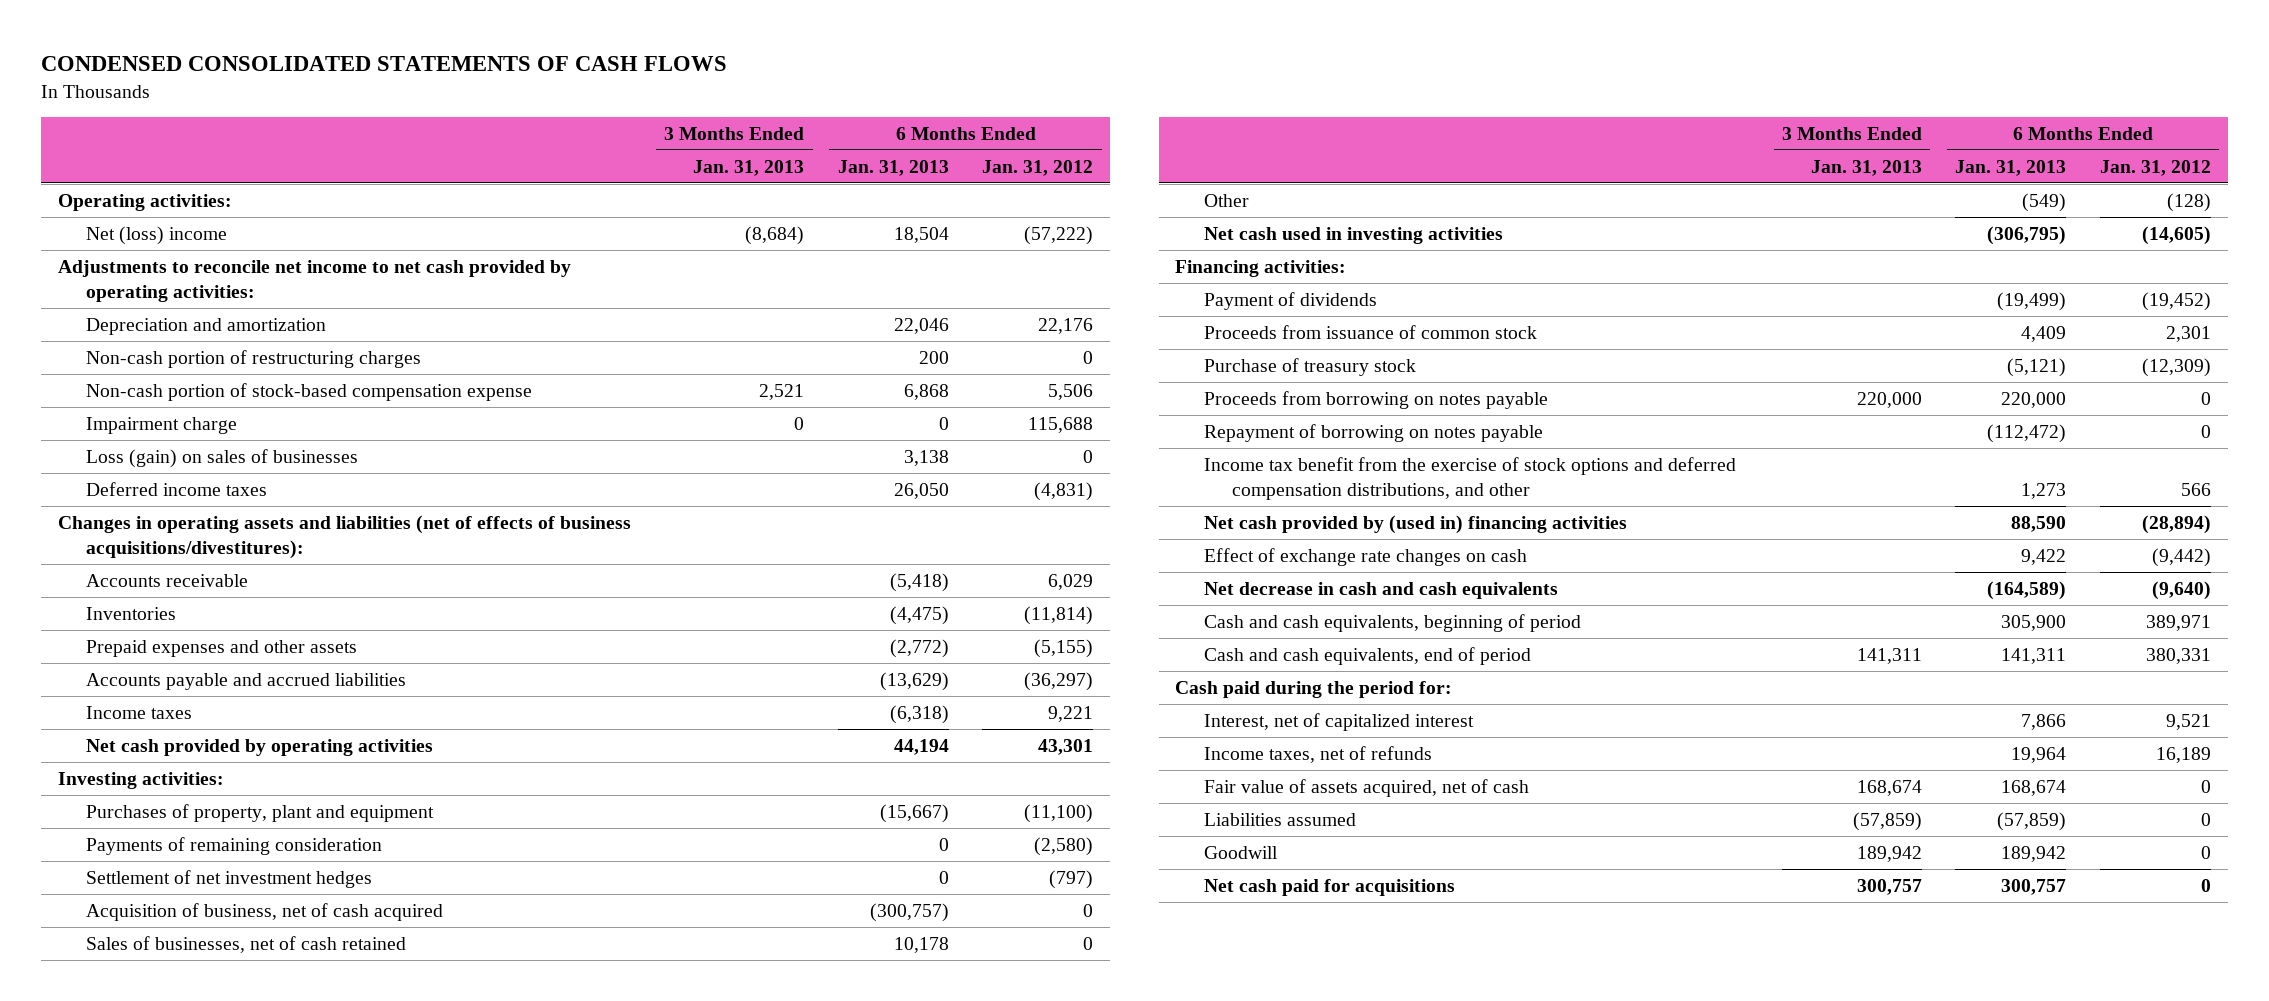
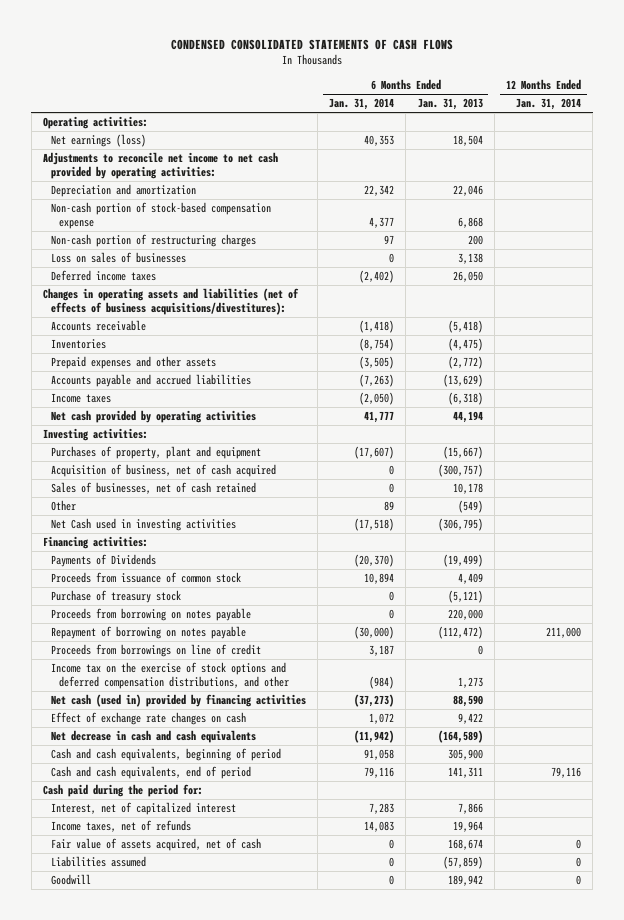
- | 3 Months Ended Jan. 31, 2013 | 6 Months Ended Jan. 31, 2013 | 6 Months Ended Jan. 31, 2012
+ | 6 Months Ended Jan. 31, 2014 | 6 Months Ended Jan. 31, 2013 | 12 Months Ended Jan. 31, 2014
- Net (loss) income | (8,684) | 18,504 | (57,222)
+ Net earnings (loss) | 40,353 | 18,504 |
- Impairment charge | 0 | 0 | 115,688
- Loss (gain) on sales of businesses | | 3,138 | 0
moved down: Non-cash portion of restructuring charges | 97 | 200 |
+ Loss on sales of businesses | 0 | 3,138 |
- Payments of remaining consideration | | 0 | (2,580)
- Settlement of net investment hedges | | 0 | (797)
- Net cash used in investing activities | | (306,795) | (14,605)
+ Net Cash used in investing activities | (17,518) | (306,795) |
- Payment of dividends | | (19,499) | (19,452)
+ Payments of Dividends | (20,370) | (19,499) |
- Income tax benefit from the exercise of stock options and deferred compensation distributions, and other | | 1,273 | 566
- Net cash provided by (used in) financing activities | | 88,590 | (28,894)
+ Proceeds from borrowings on line of credit | 3,187 | 0 |
+ Income tax on the exercise of stock options and deferred compensation distributions, and other | (984) | 1,273 |
+ Net cash (used in) provided by financing activities | (37,273) | 88,590 |
- Net cash paid for acquisitions | 300,757 | 300,757 | 0

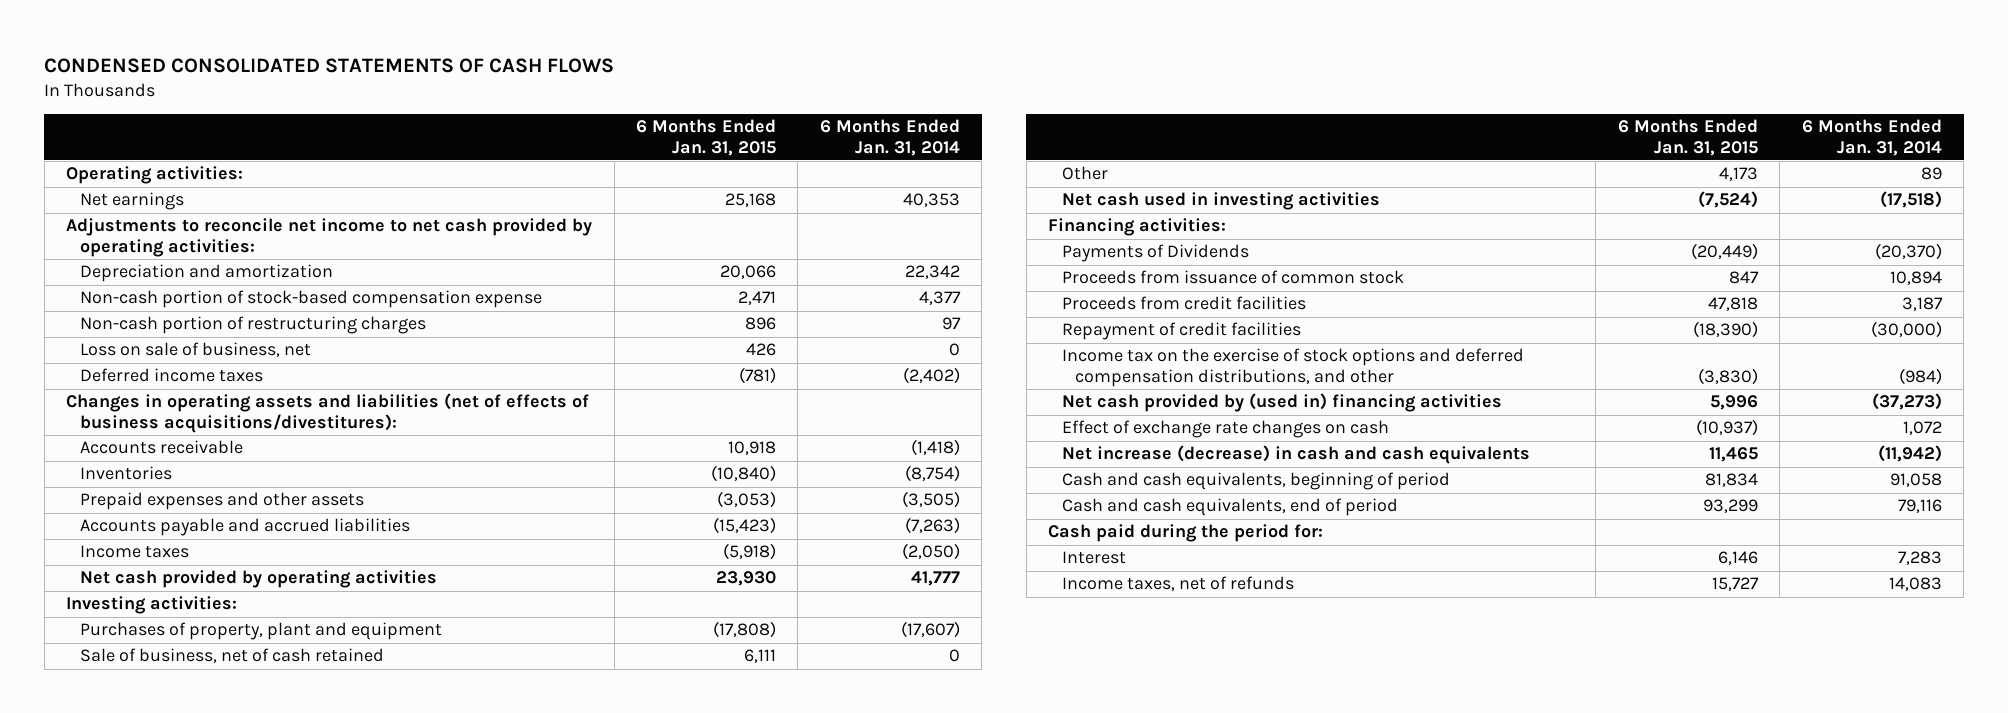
- | 6 Months Ended Jan. 31, 2014 | 6 Months Ended Jan. 31, 2013 | 12 Months Ended Jan. 31, 2014
+ | 6 Months Ended Jan. 31, 2015 | 6 Months Ended Jan. 31, 2014
- Net earnings (loss) | 40,353 | 18,504 |
+ Net earnings | 25,168 | 40,353
- Loss on sales of businesses | 0 | 3,138 |
+ Loss on sale of business, net | 426 | 0
- Acquisition of business, net of cash acquired | 0 | (300,757) |
- Sales of businesses, net of cash retained | 0 | 10,178 |
+ Sale of business, net of cash retained | 6,111 | 0
- Net Cash used in investing activities | (17,518) | (306,795) |
+ Net cash used in investing activities | (7,524) | (17,518)
- Purchase of treasury stock | 0 | (5,121) |
- Proceeds from borrowing on notes payable | 0 | 220,000 |
- Repayment of borrowing on notes payable | (30,000) | (112,472) | 211,000
- Proceeds from borrowings on line of credit | 3,187 | 0 |
+ Proceeds from credit facilities | 47,818 | 3,187
+ Repayment of credit facilities | (18,390) | (30,000)
- Net cash (used in) provided by financing activities | (37,273) | 88,590 |
+ Net cash provided by (used in) financing activities | 5,996 | (37,273)
- Net decrease in cash and cash equivalents | (11,942) | (164,589) |
+ Net increase (decrease) in cash and cash equivalents | 11,465 | (11,942)
- Interest, net of capitalized interest | 7,283 | 7,866 |
+ Interest | 6,146 | 7,283
- Fair value of assets acquired, net of cash | 0 | 168,674 | 0
- Liabilities assumed | 0 | (57,859) | 0
- Goodwill | 0 | 189,942 | 0

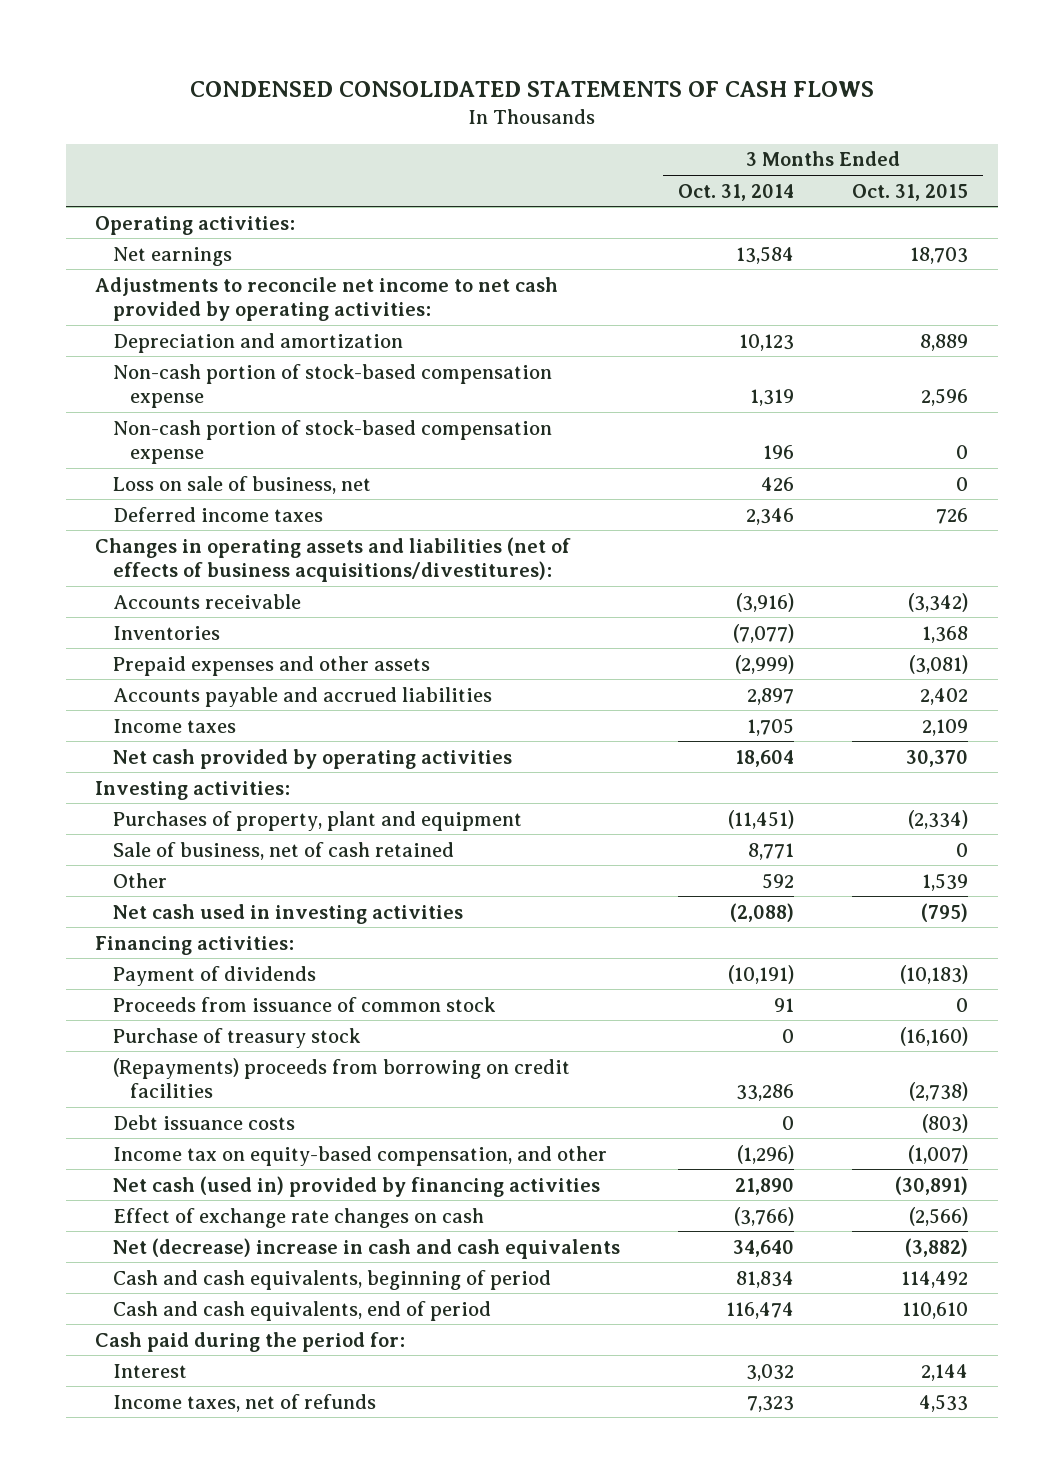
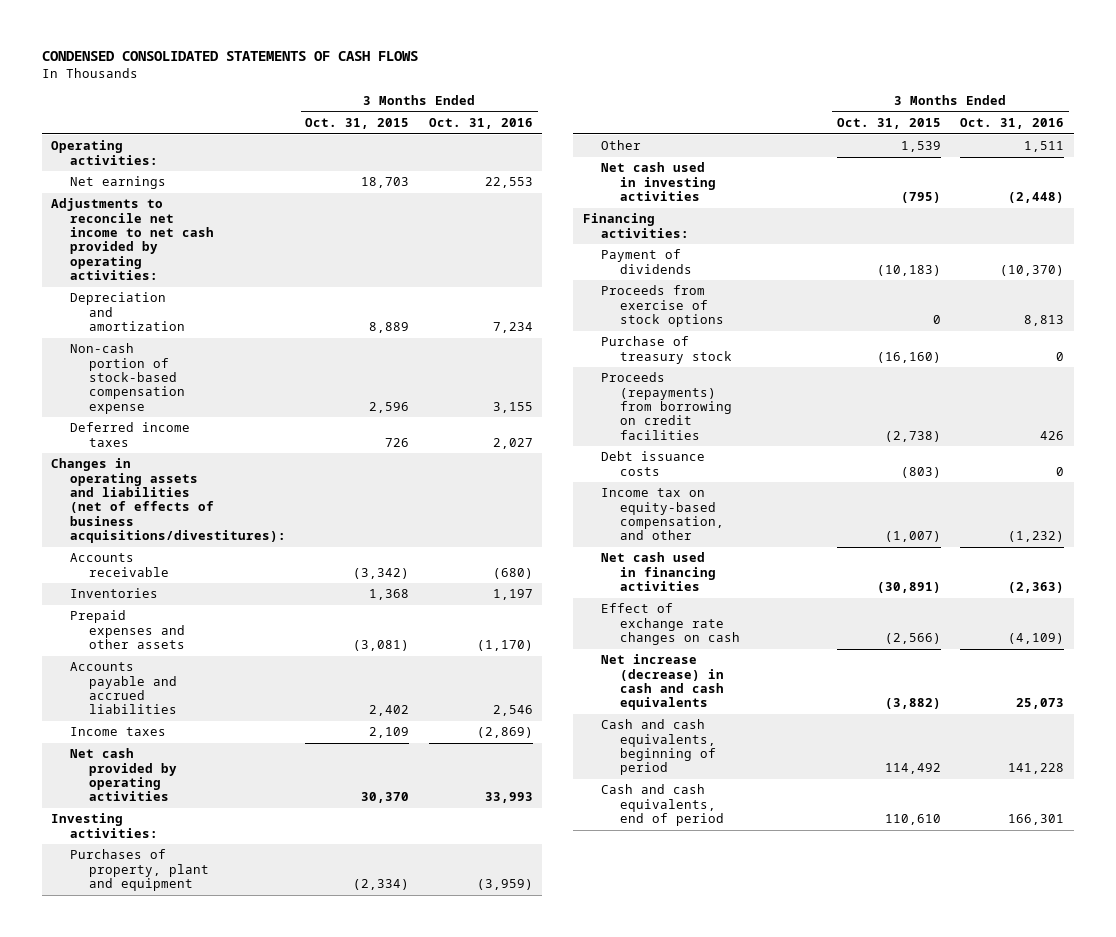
- | 3 Months Ended Oct. 31, 2014 | 3 Months Ended Oct. 31, 2015
+ | 3 Months Ended Oct. 31, 2015 | 3 Months Ended Oct. 31, 2016
- Non-cash portion of stock-based compensation expense | 196 | 0
- Loss on sale of business, net | 426 | 0
- Sale of business, net of cash retained | 8,771 | 0
- Proceeds from issuance of common stock | 91 | 0
+ Proceeds from exercise of stock options | 0 | 8,813
- (Repayments) proceeds from borrowing on credit facilities | 33,286 | (2,738)
+ Proceeds (repayments) from borrowing on credit facilities | (2,738) | 426
- Net cash (used in) provided by financing activities | 21,890 | (30,891)
+ Net cash used in financing activities | (30,891) | (2,363)
- Net (decrease) increase in cash and cash equivalents | 34,640 | (3,882)
+ Net increase (decrease) in cash and cash equivalents | (3,882) | 25,073
- Cash paid during the period for:
- Interest | 3,032 | 2,144
- Income taxes, net of refunds | 7,323 | 4,533

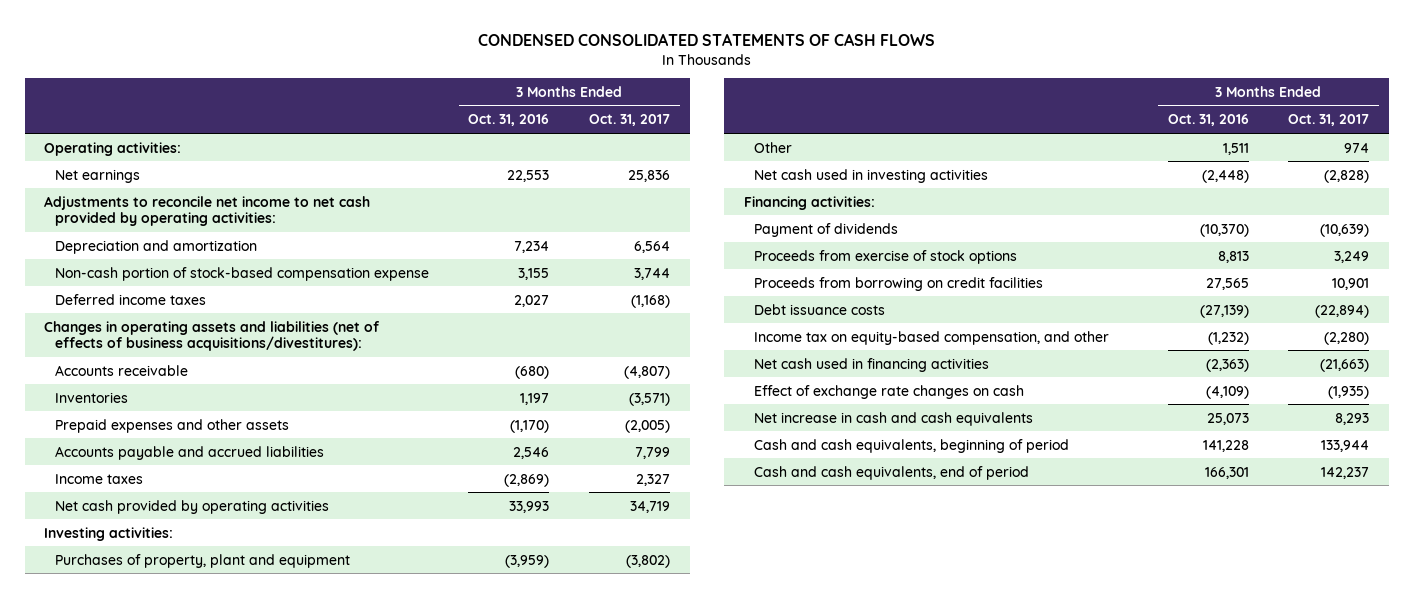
- | 3 Months Ended Oct. 31, 2015 | 3 Months Ended Oct. 31, 2016
+ | 3 Months Ended Oct. 31, 2016 | 3 Months Ended Oct. 31, 2017
- Purchase of treasury stock | (16,160) | 0
- Proceeds (repayments) from borrowing on credit facilities | (2,738) | 426
- Debt issuance costs | (803) | 0
+ Proceeds from borrowing on credit facilities | 27,565 | 10,901
+ Debt issuance costs | (27,139) | (22,894)
- Net increase (decrease) in cash and cash equivalents | (3,882) | 25,073
+ Net increase in cash and cash equivalents | 25,073 | 8,293

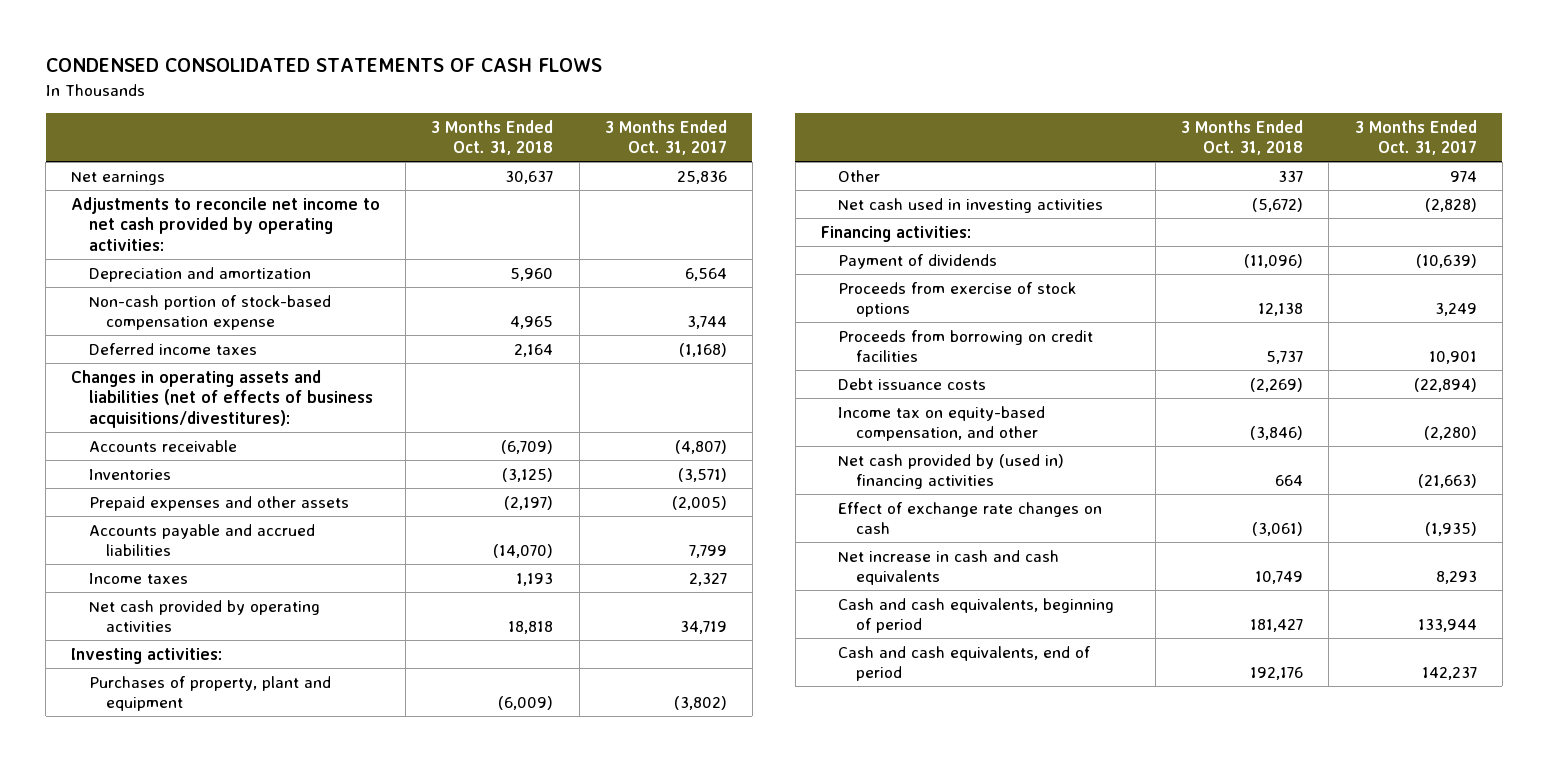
- | 3 Months Ended Oct. 31, 2016 | 3 Months Ended Oct. 31, 2017
+ | 3 Months Ended Oct. 31, 2018 | 3 Months Ended Oct. 31, 2017
- Operating activities:
- Net cash used in financing activities | (2,363) | (21,663)
+ Net cash provided by (used in) financing activities | 664 | (21,663)

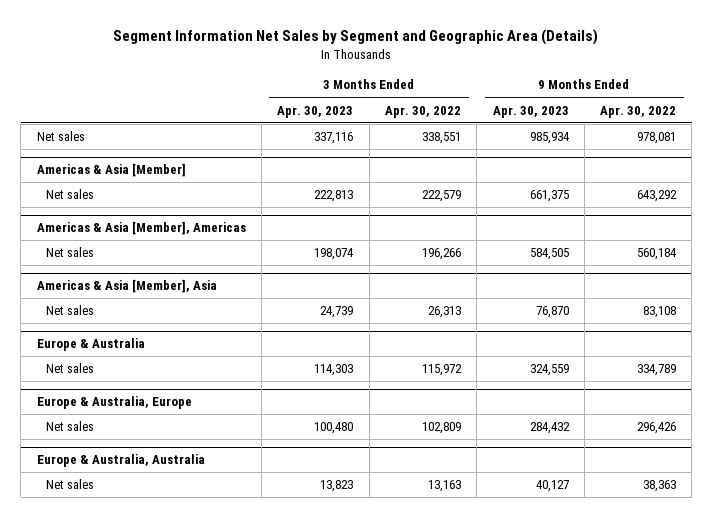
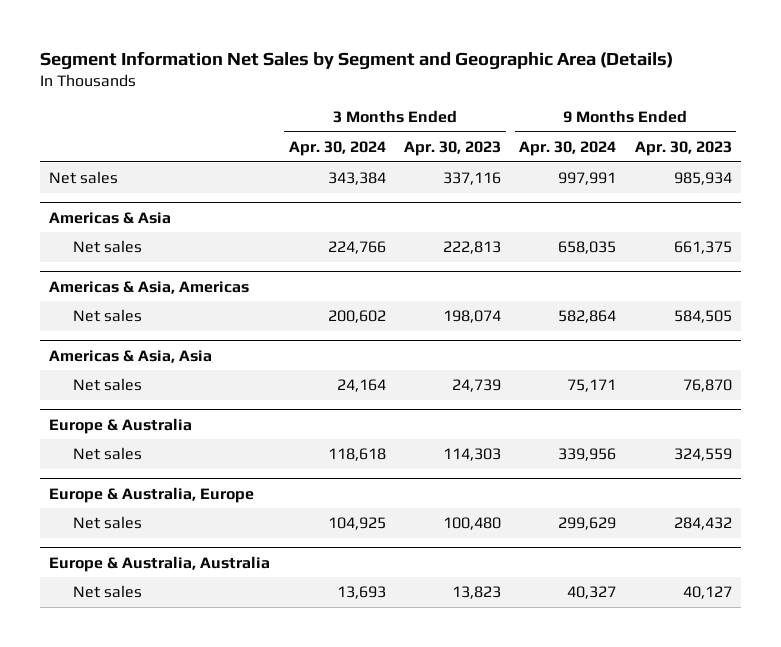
- | 3 Months Ended Apr. 30, 2023 | 3 Months Ended Apr. 30, 2022 | 9 Months Ended Apr. 30, 2023 | 9 Months Ended Apr. 30, 2022
+ | 3 Months Ended Apr. 30, 2024 | 3 Months Ended Apr. 30, 2023 | 9 Months Ended Apr. 30, 2024 | 9 Months Ended Apr. 30, 2023
- Americas & Asia [Member]
+ Americas & Asia
- Americas & Asia [Member], Americas
+ Americas & Asia, Americas
- Americas & Asia [Member], Asia
+ Americas & Asia, Asia

